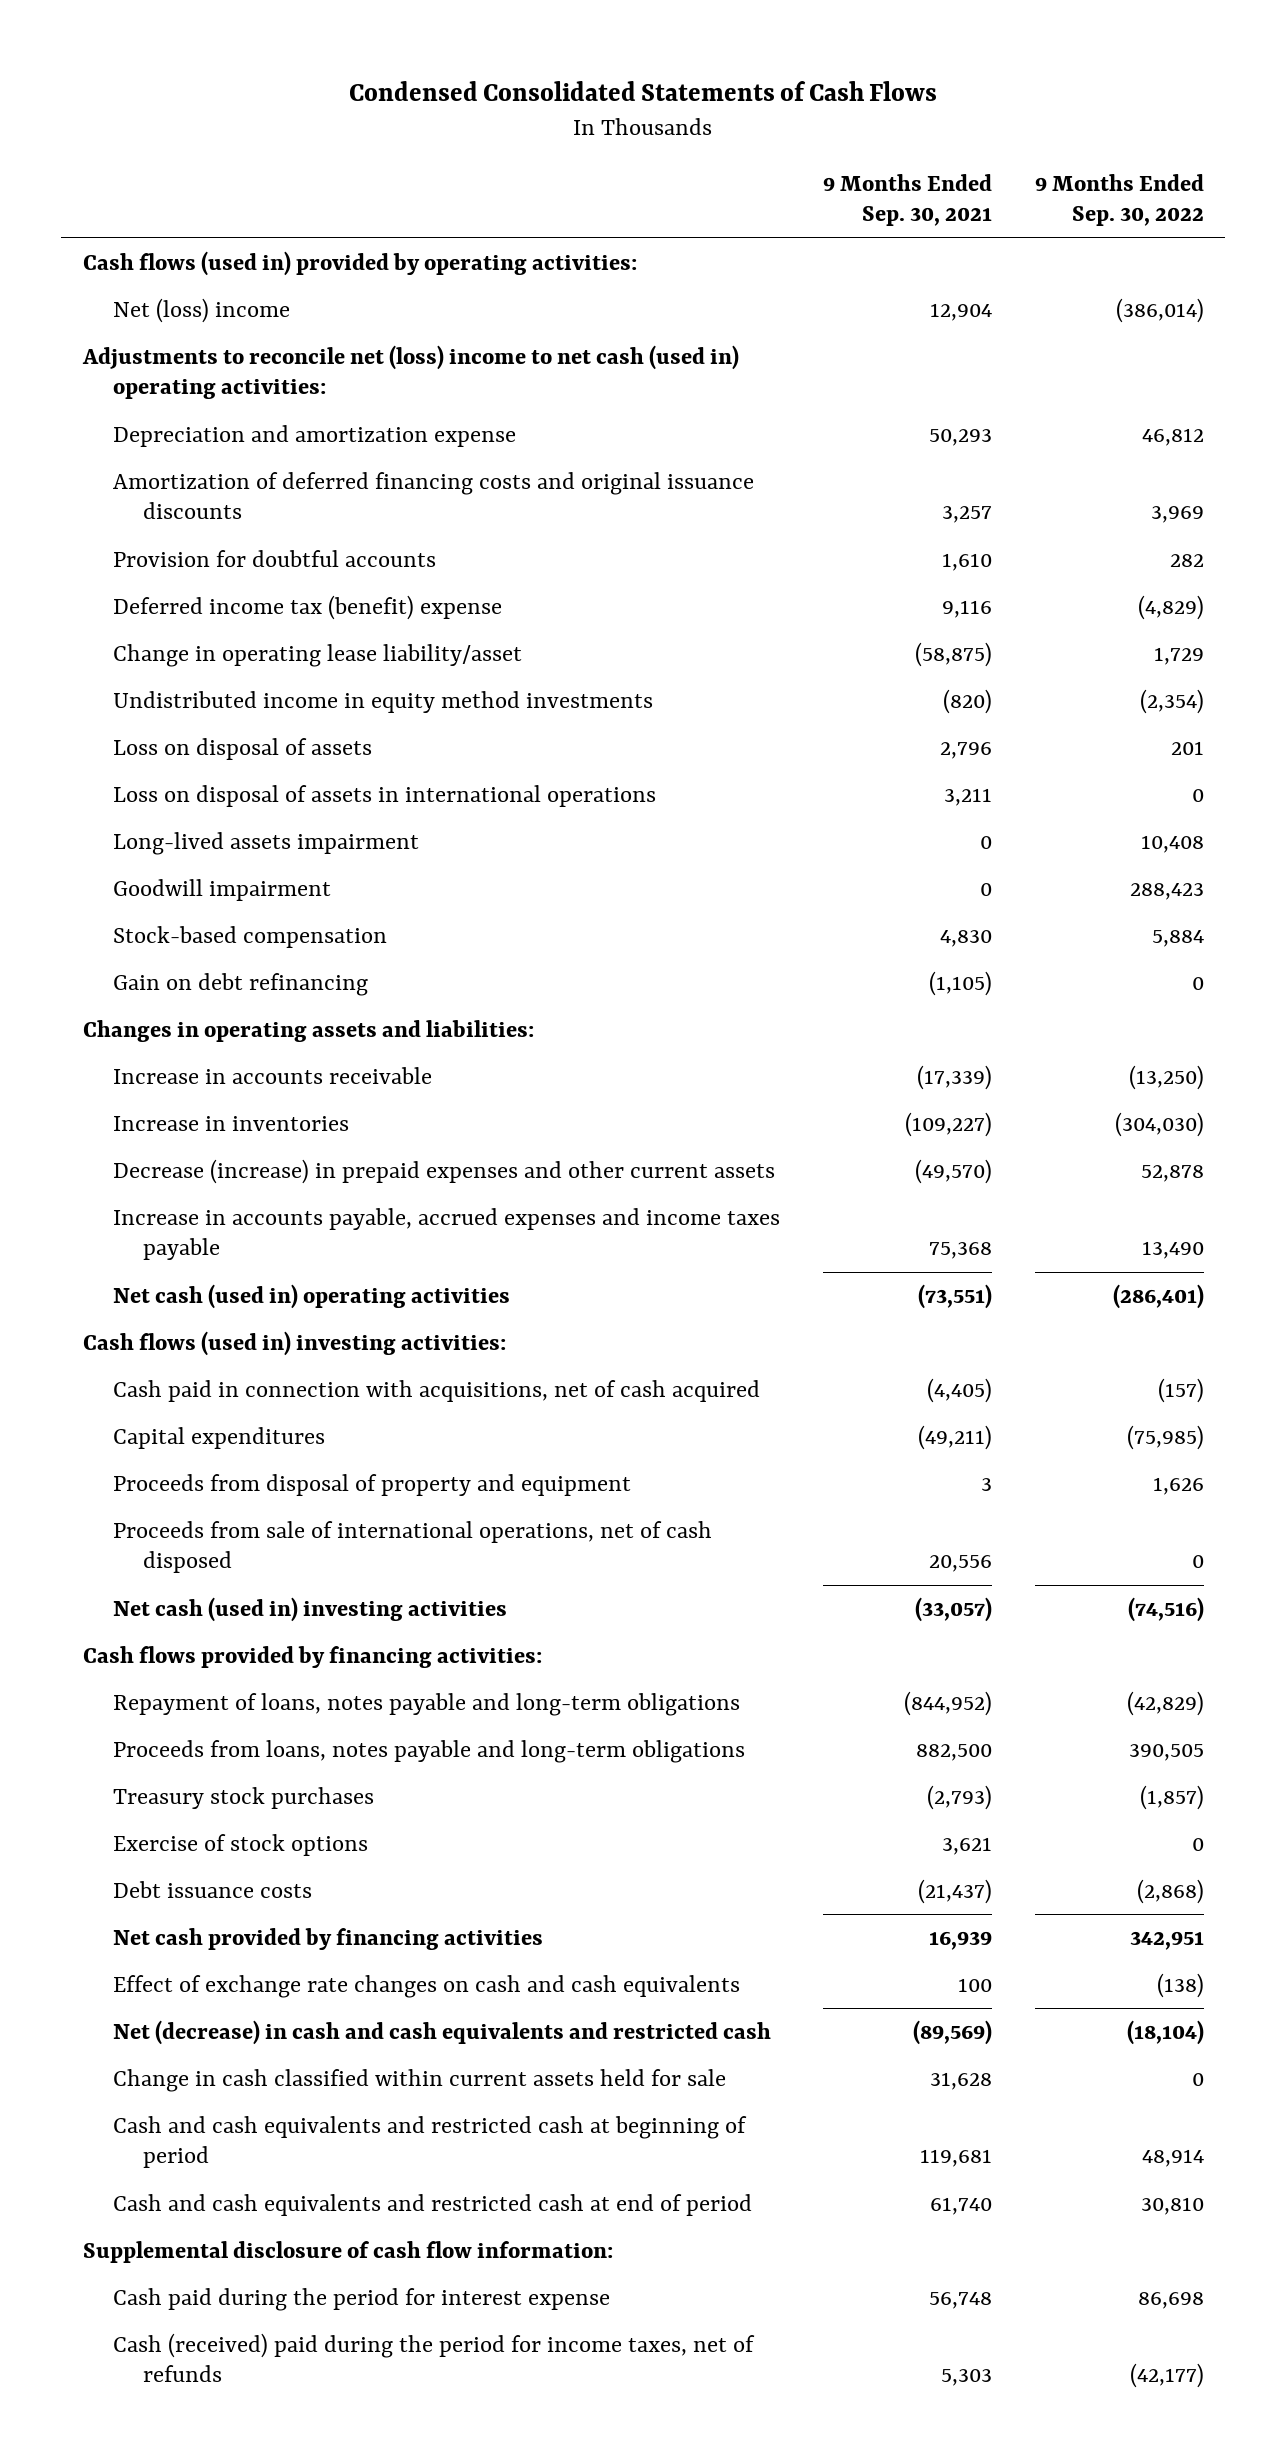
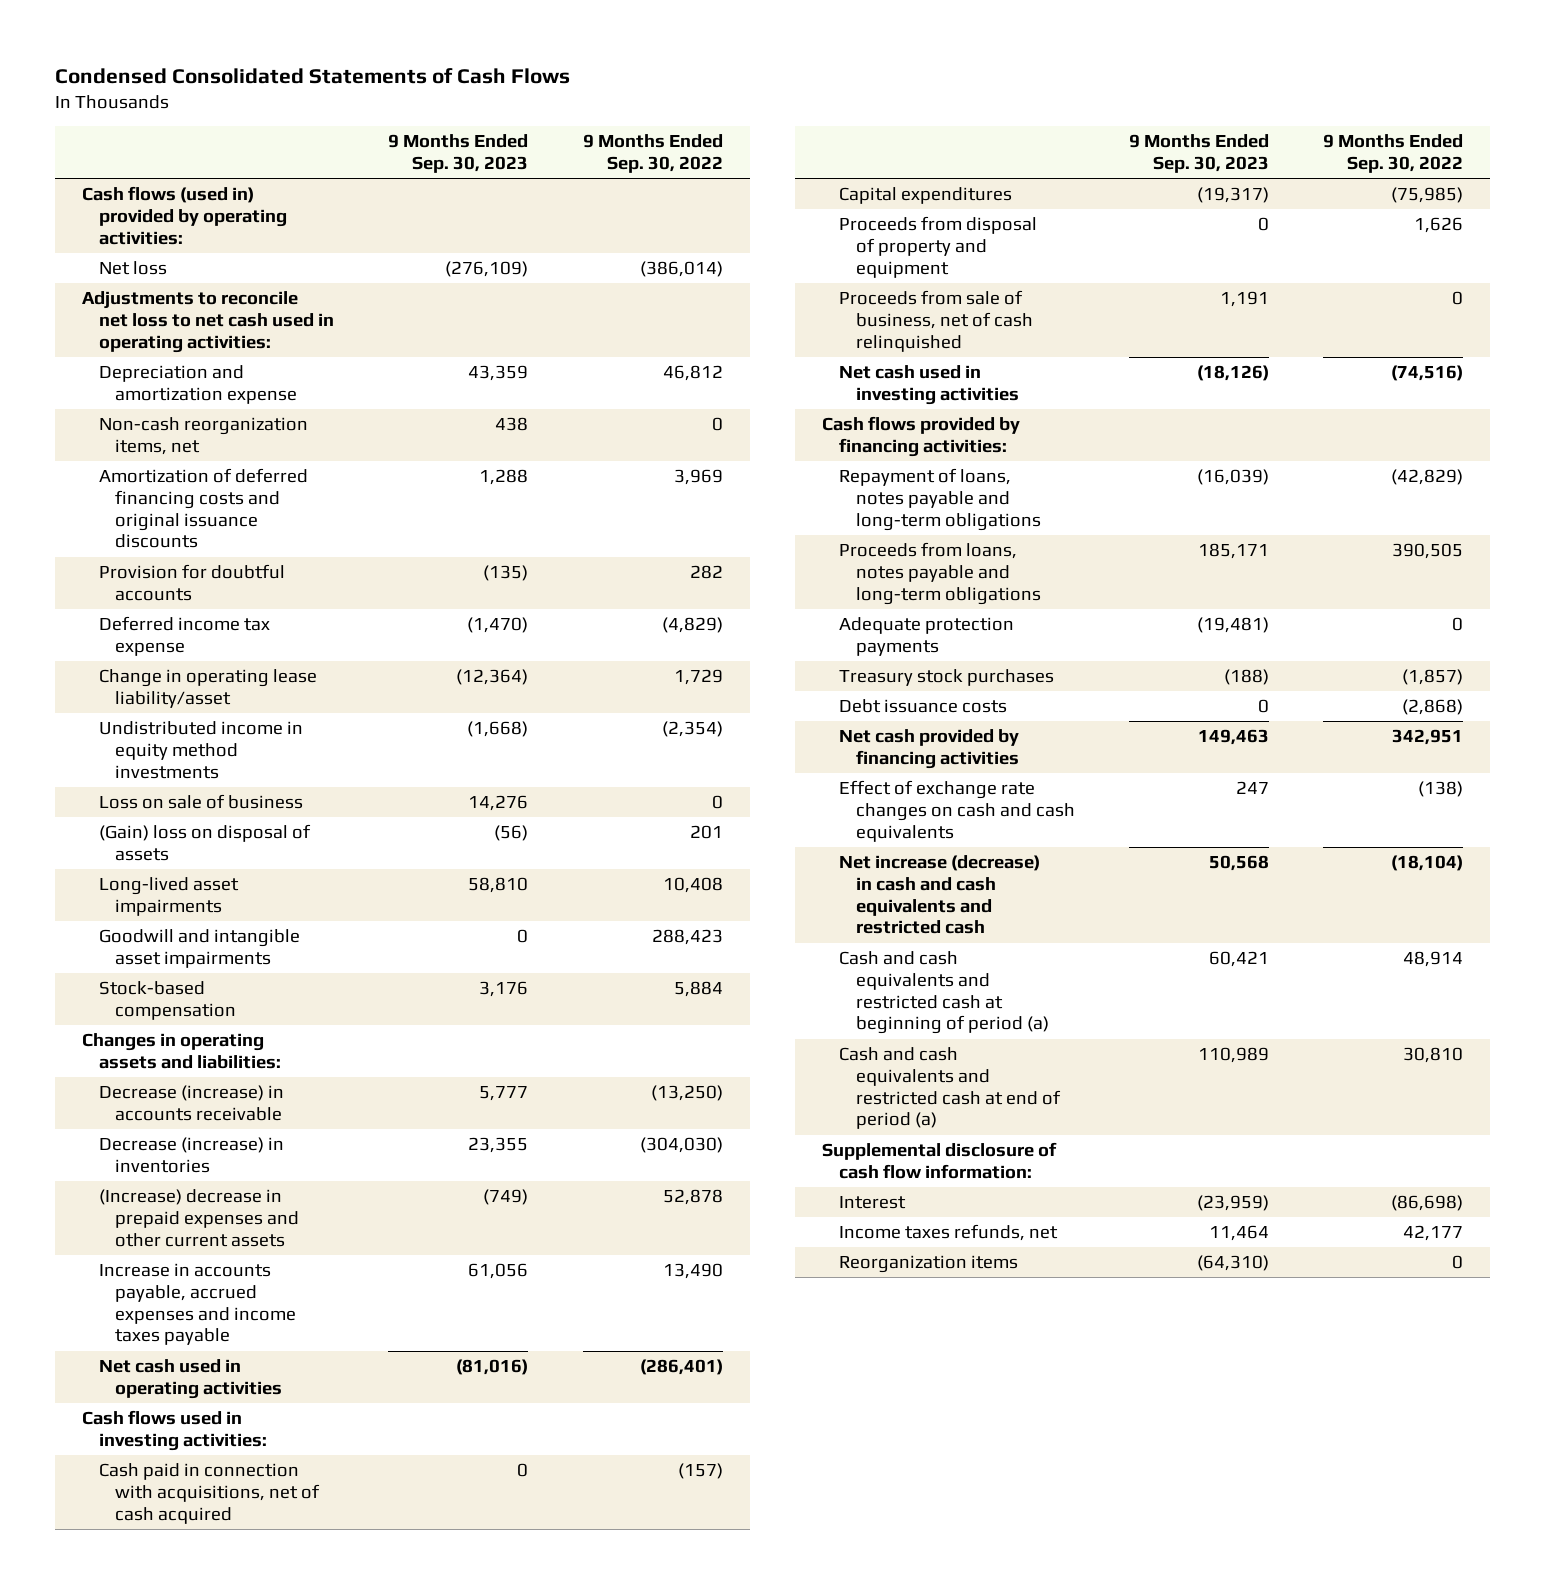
- | 9 Months Ended Sep. 30, 2021 | 9 Months Ended Sep. 30, 2022
+ | 9 Months Ended Sep. 30, 2023 | 9 Months Ended Sep. 30, 2022
- Net (loss) income | 12,904 | (386,014)
- Adjustments to reconcile net (loss) income to net cash (used in) operating activities:
+ Net loss | (276,109) | (386,014)
+ Adjustments to reconcile net loss to net cash used in operating activities:
+ Non-cash reorganization items, net | 438 | 0
- Deferred income tax (benefit) expense | 9,116 | (4,829)
+ Deferred income tax expense | (1,470) | (4,829)
- Loss on disposal of assets | 2,796 | 201
- Loss on disposal of assets in international operations | 3,211 | 0
- Long-lived assets impairment | 0 | 10,408
- Goodwill impairment | 0 | 288,423
+ Loss on sale of business | 14,276 | 0
+ (Gain) loss on disposal of assets | (56) | 201
+ Long-lived asset impairments | 58,810 | 10,408
+ Goodwill and intangible asset impairments | 0 | 288,423
- Gain on debt refinancing | (1,105) | 0
- Increase in accounts receivable | (17,339) | (13,250)
- Increase in inventories | (109,227) | (304,030)
- Decrease (increase) in prepaid expenses and other current assets | (49,570) | 52,878
+ Decrease (increase) in accounts receivable | 5,777 | (13,250)
+ Decrease (increase) in inventories | 23,355 | (304,030)
+ (Increase) decrease in prepaid expenses and other current assets | (749) | 52,878
- Net cash (used in) operating activities | (73,551) | (286,401)
- Cash flows (used in) investing activities:
+ Net cash used in operating activities | (81,016) | (286,401)
+ Cash flows used in investing activities:
- Proceeds from sale of international operations, net of cash disposed | 20,556 | 0
- Net cash (used in) investing activities | (33,057) | (74,516)
+ Proceeds from sale of business, net of cash relinquished | 1,191 | 0
+ Net cash used in investing activities | (18,126) | (74,516)
+ Adequate protection payments | (19,481) | 0
- Exercise of stock options | 3,621 | 0
- Net (decrease) in cash and cash equivalents and restricted cash | (89,569) | (18,104)
- Change in cash classified within current assets held for sale | 31,628 | 0
- Cash and cash equivalents and restricted cash at beginning of period | 119,681 | 48,914
- Cash and cash equivalents and restricted cash at end of period | 61,740 | 30,810
+ Net increase (decrease) in cash and cash equivalents and restricted cash | 50,568 | (18,104)
+ Cash and cash equivalents and restricted cash at beginning of period (a) | 60,421 | 48,914
+ Cash and cash equivalents and restricted cash at end of period (a) | 110,989 | 30,810
- Cash paid during the period for interest expense | 56,748 | 86,698
- Cash (received) paid during the period for income taxes, net of refunds | 5,303 | (42,177)
+ Interest | (23,959) | (86,698)
+ Income taxes refunds, net | 11,464 | 42,177
+ Reorganization items | (64,310) | 0

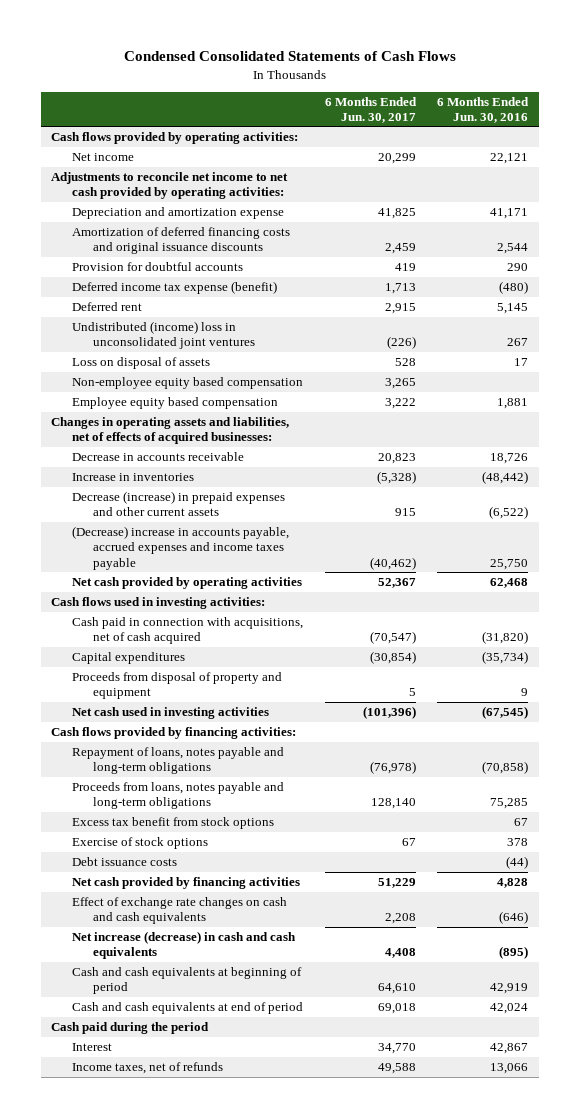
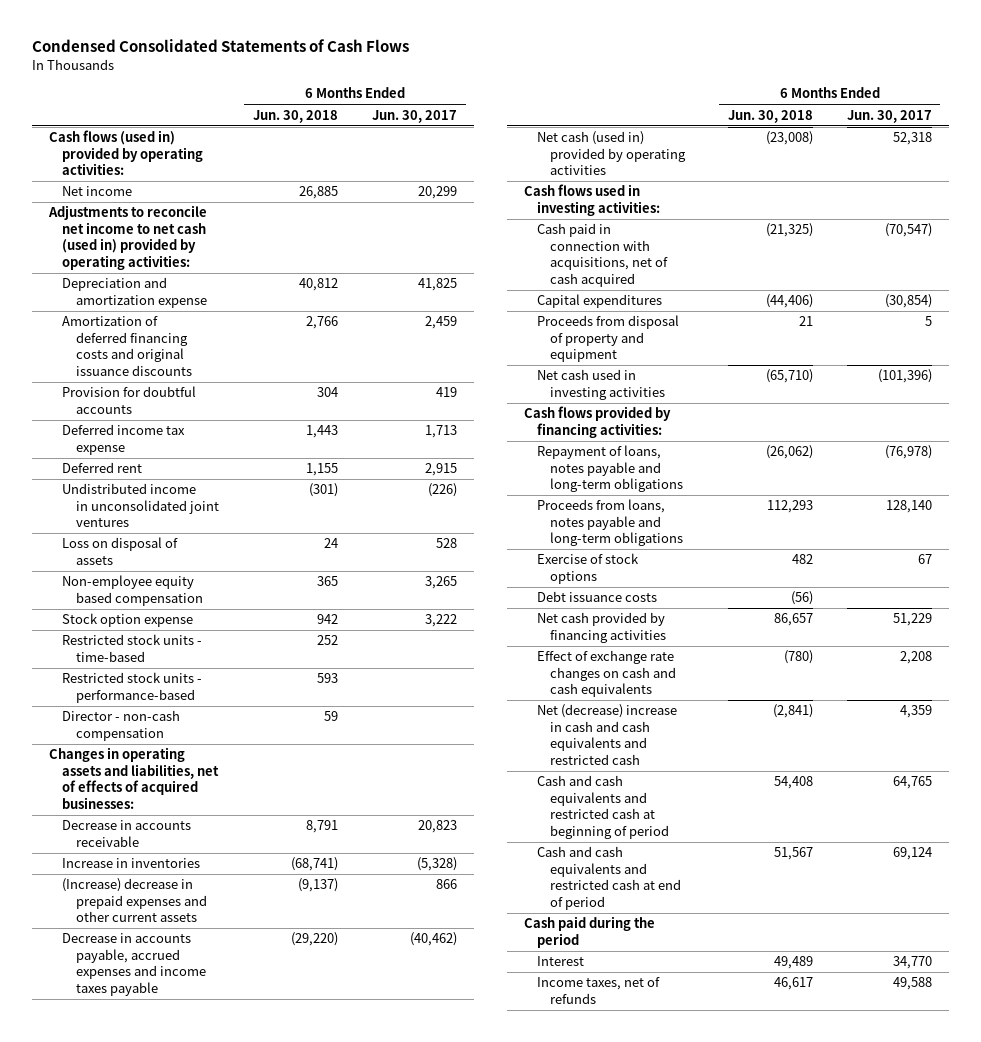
- | 6 Months Ended Jun. 30, 2017 | 6 Months Ended Jun. 30, 2016
+ | 6 Months Ended Jun. 30, 2018 | 6 Months Ended Jun. 30, 2017
- Cash flows provided by operating activities:
+ Cash flows (used in) provided by operating activities:
- Adjustments to reconcile net income to net cash provided by operating activities:
+ Adjustments to reconcile net income to net cash (used in) provided by operating activities:
- Deferred income tax expense (benefit) | 1,713 | (480)
+ Deferred income tax expense | 1,443 | 1,713
- Undistributed (income) loss in unconsolidated joint ventures | (226) | 267
+ Undistributed income in unconsolidated joint ventures | (301) | (226)
- Employee equity based compensation | 3,222 | 1,881
+ Stock option expense | 942 | 3,222
+ Restricted stock units - time-based | 252 |
+ Restricted stock units - performance-based | 593 |
+ Director - non-cash compensation | 59 |
- Decrease (increase) in prepaid expenses and other current assets | 915 | (6,522)
- (Decrease) increase in accounts payable, accrued expenses and income taxes payable | (40,462) | 25,750
- Net cash provided by operating activities | 52,367 | 62,468
+ (Increase) decrease in prepaid expenses and other current assets | (9,137) | 866
+ Decrease in accounts payable, accrued expenses and income taxes payable | (29,220) | (40,462)
+ Net cash (used in) provided by operating activities | (23,008) | 52,318
- Excess tax benefit from stock options | | 67
- Net increase (decrease) in cash and cash equivalents | 4,408 | (895)
- Cash and cash equivalents at beginning of period | 64,610 | 42,919
- Cash and cash equivalents at end of period | 69,018 | 42,024
+ Net (decrease) increase in cash and cash equivalents and restricted cash | (2,841) | 4,359
+ Cash and cash equivalents and restricted cash at beginning of period | 54,408 | 64,765
+ Cash and cash equivalents and restricted cash at end of period | 51,567 | 69,124

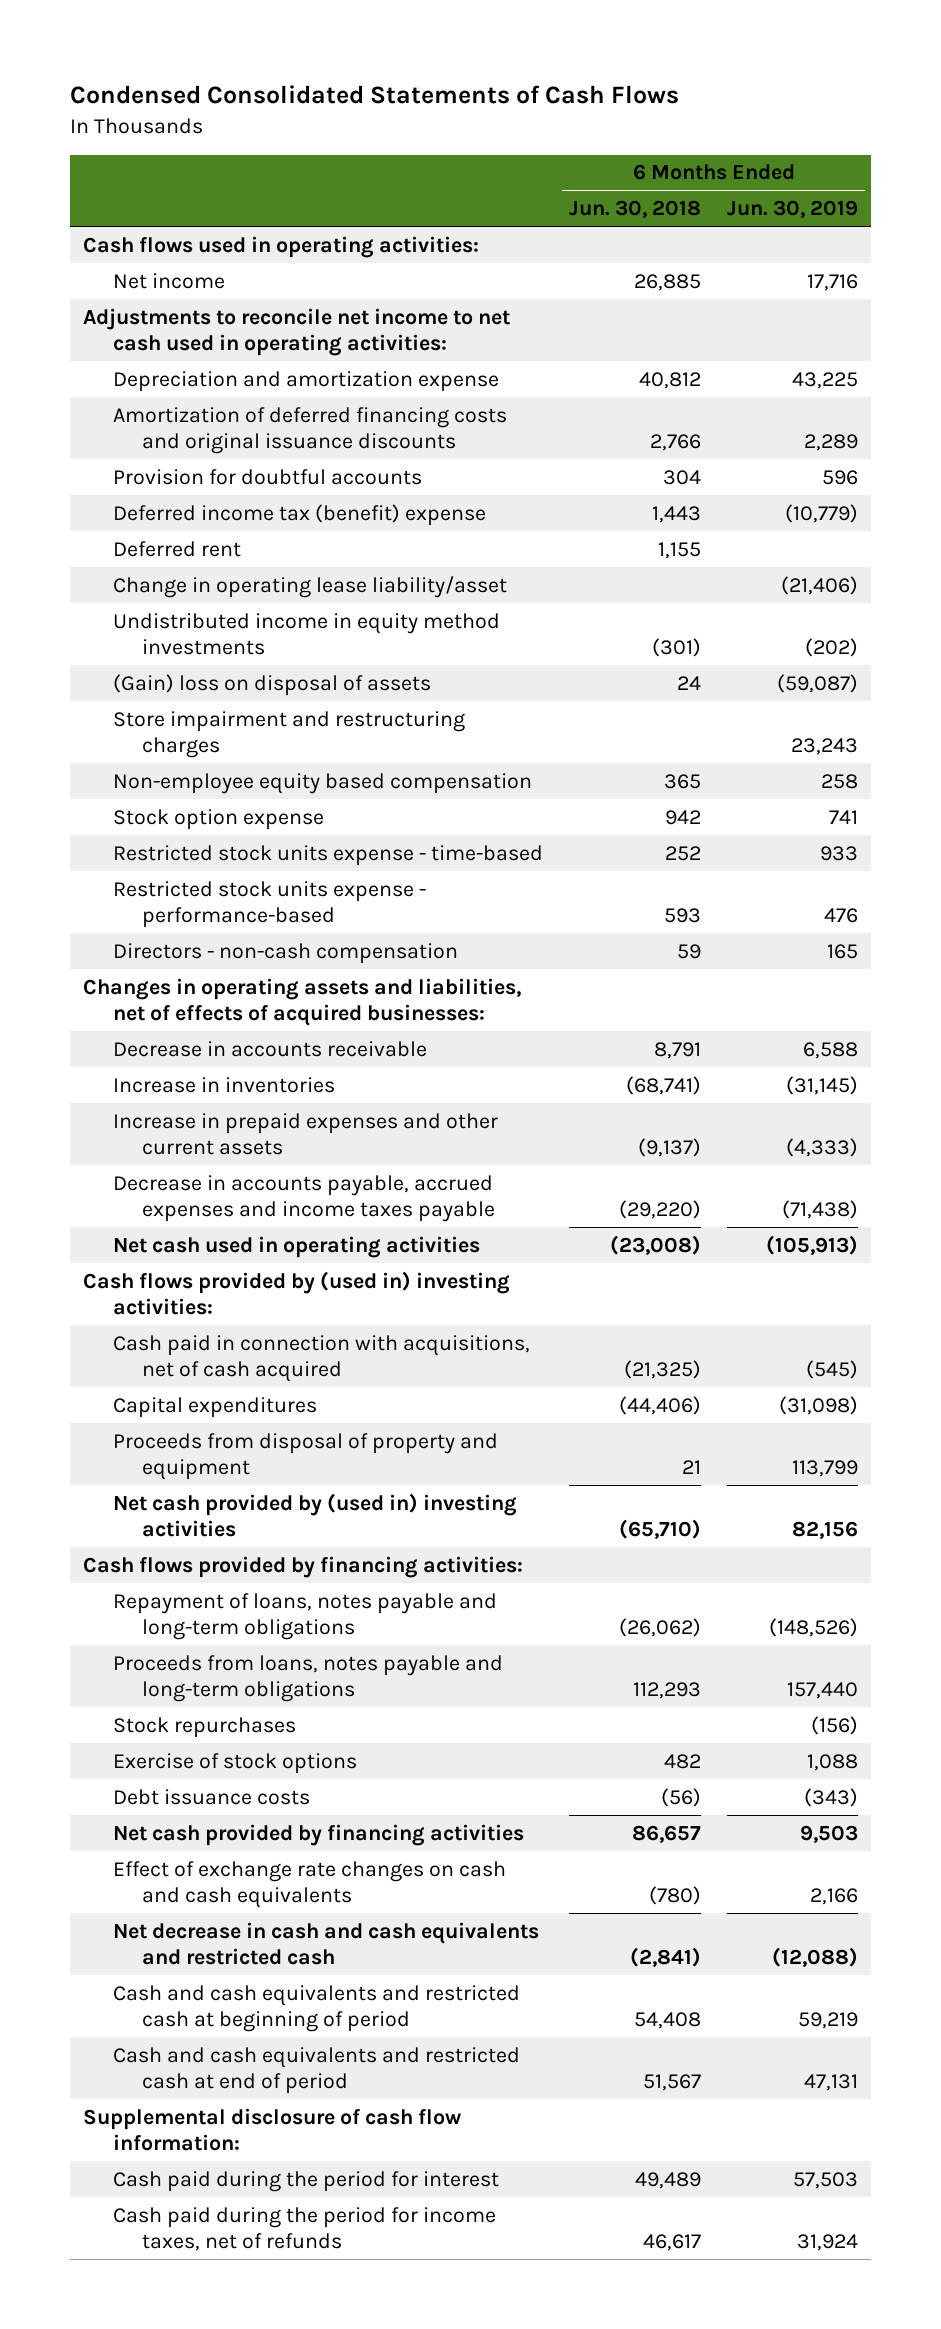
- | 6 Months Ended Jun. 30, 2018 | 6 Months Ended Jun. 30, 2017
+ | 6 Months Ended Jun. 30, 2018 | 6 Months Ended Jun. 30, 2019
- Cash flows (used in) provided by operating activities:
+ Cash flows used in operating activities:
- Adjustments to reconcile net income to net cash (used in) provided by operating activities:
+ Adjustments to reconcile net income to net cash used in operating activities:
- Deferred income tax expense | 1,443 | 1,713
+ Deferred income tax (benefit) expense | 1,443 | (10,779)
- Undistributed income in unconsolidated joint ventures | (301) | (226)
- Loss on disposal of assets | 24 | 528
+ Change in operating lease liability/asset | | (21,406)
+ Undistributed income in equity method investments | (301) | (202)
+ (Gain) loss on disposal of assets | 24 | (59,087)
+ Store impairment and restructuring charges | | 23,243
- Restricted stock units - time-based | 252 |
- Restricted stock units - performance-based | 593 |
- Director - non-cash compensation | 59 |
+ Restricted stock units expense - time-based | 252 | 933
+ Restricted stock units expense - performance-based | 593 | 476
+ Directors - non-cash compensation | 59 | 165
- (Increase) decrease in prepaid expenses and other current assets | (9,137) | 866
+ Increase in prepaid expenses and other current assets | (9,137) | (4,333)
- Net cash (used in) provided by operating activities | (23,008) | 52,318
- Cash flows used in investing activities:
+ Net cash used in operating activities | (23,008) | (105,913)
+ Cash flows provided by (used in) investing activities:
- Net cash used in investing activities | (65,710) | (101,396)
+ Net cash provided by (used in) investing activities | (65,710) | 82,156
+ Stock repurchases | | (156)
- Net (decrease) increase in cash and cash equivalents and restricted cash | (2,841) | 4,359
+ Net decrease in cash and cash equivalents and restricted cash | (2,841) | (12,088)
- Cash paid during the period
- Interest | 49,489 | 34,770
- Income taxes, net of refunds | 46,617 | 49,588
+ Supplemental disclosure of cash flow information:
+ Cash paid during the period for interest | 49,489 | 57,503
+ Cash paid during the period for income taxes, net of refunds | 46,617 | 31,924

